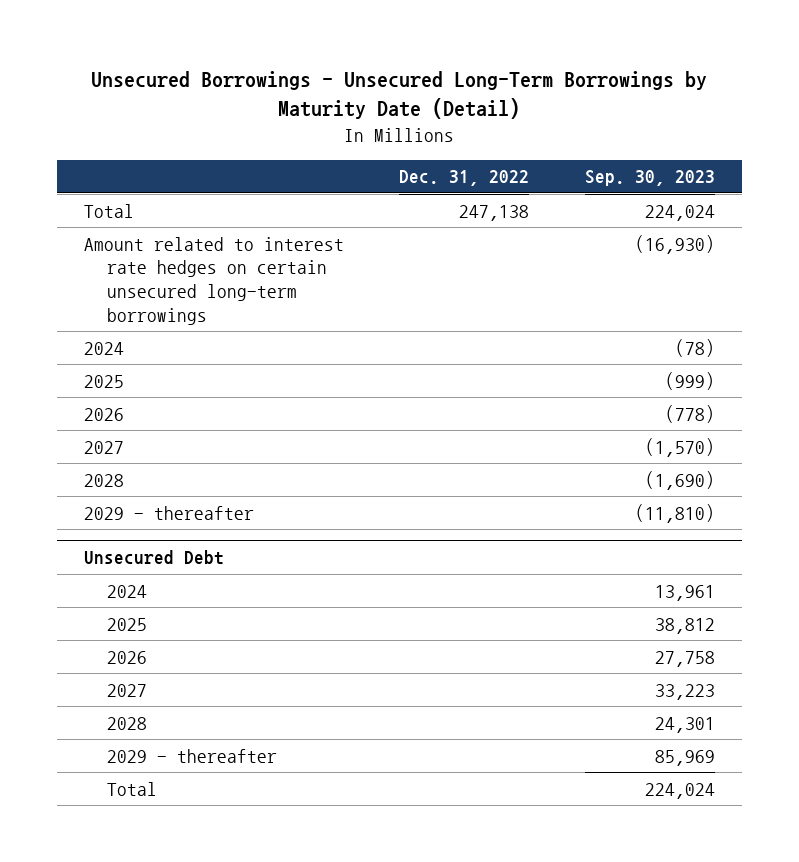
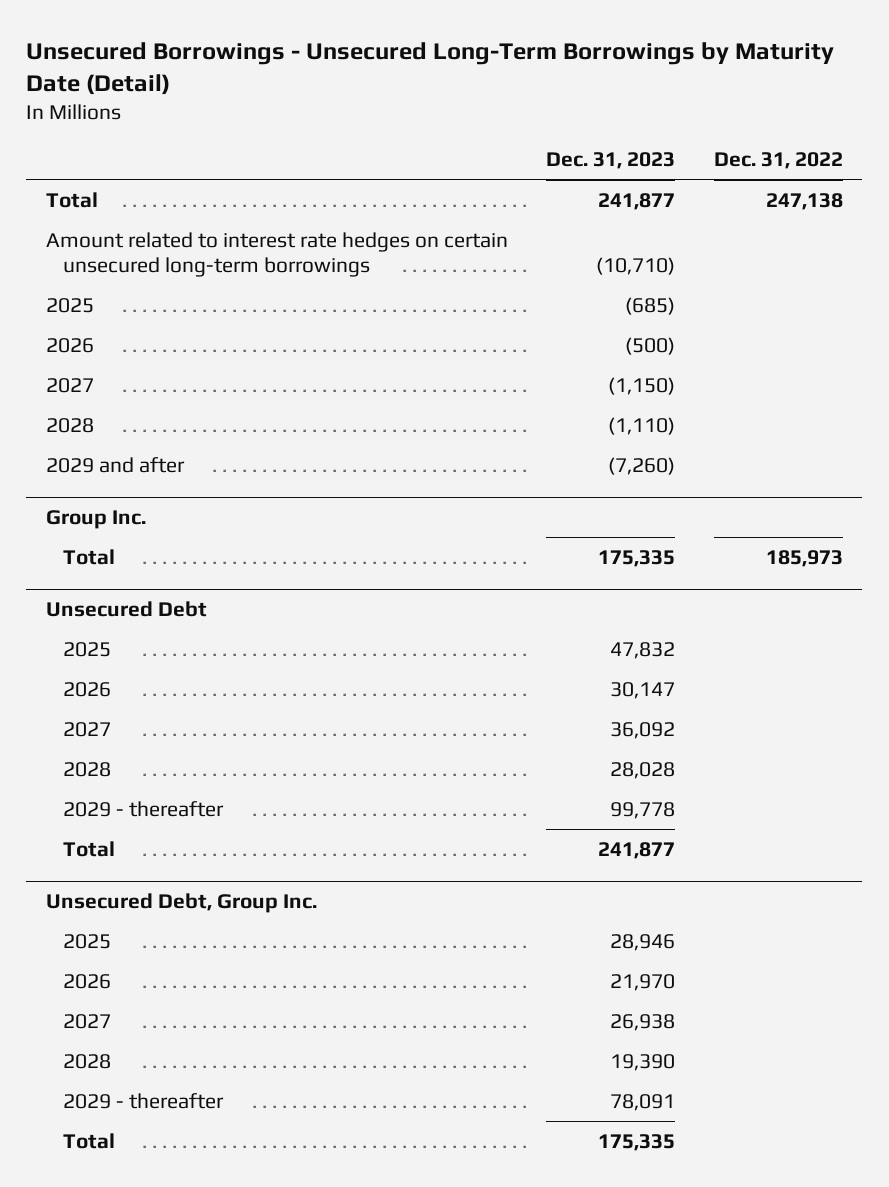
- | Dec. 31, 2022 | Sep. 30, 2023
+ | Dec. 31, 2023 | Dec. 31, 2022
- 2024 | | (78)
- 2029 - thereafter | | (11,810)
+ 2029 and after | (7,260) |
+ Group Inc.
+ Total | 175,335 | 185,973
@ Unsecured Debt
- 2024 | | 13,961
+ Unsecured Debt, Group Inc.
+ 2025 | 28,946 |
+ 2026 | 21,970 |
+ 2027 | 26,938 |
+ 2028 | 19,390 |
+ 2029 - thereafter | 78,091 |
+ Total | 175,335 |

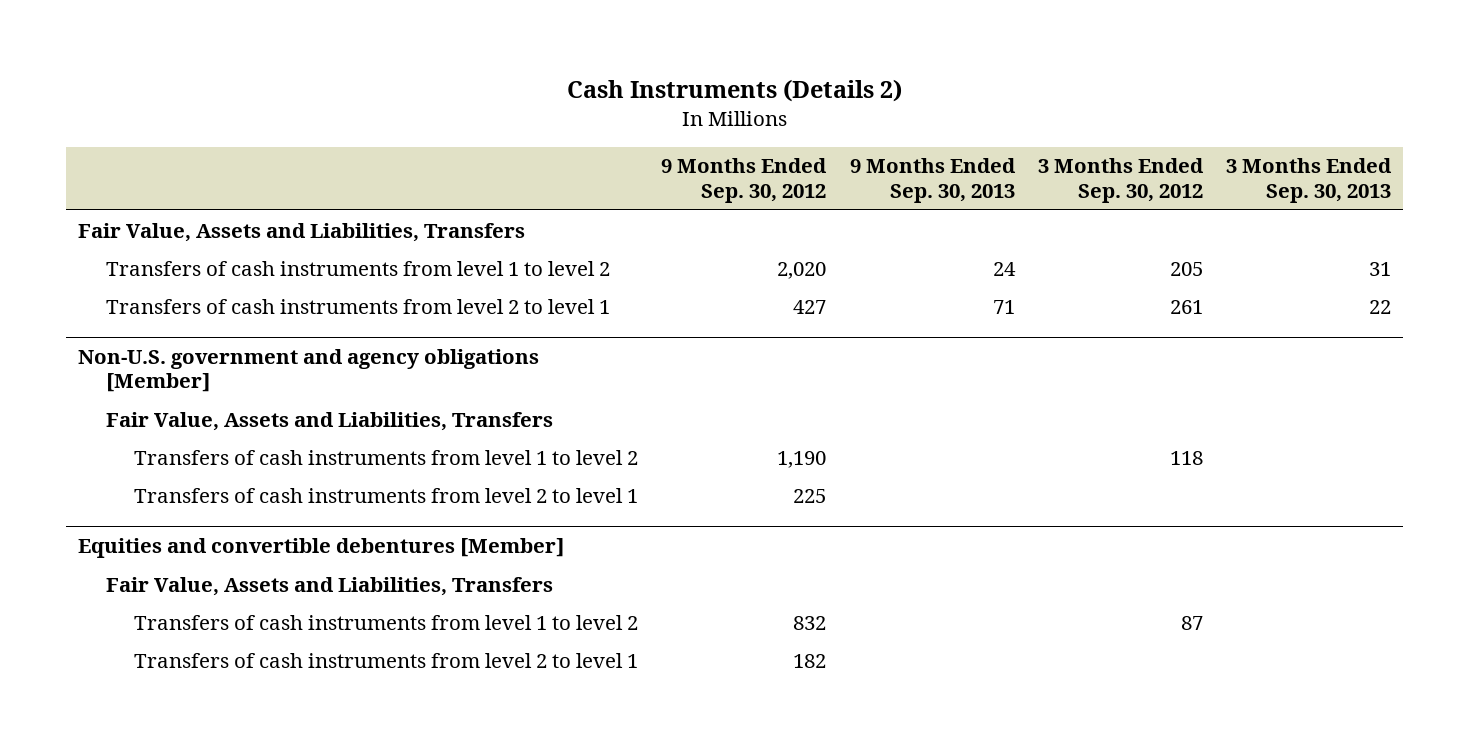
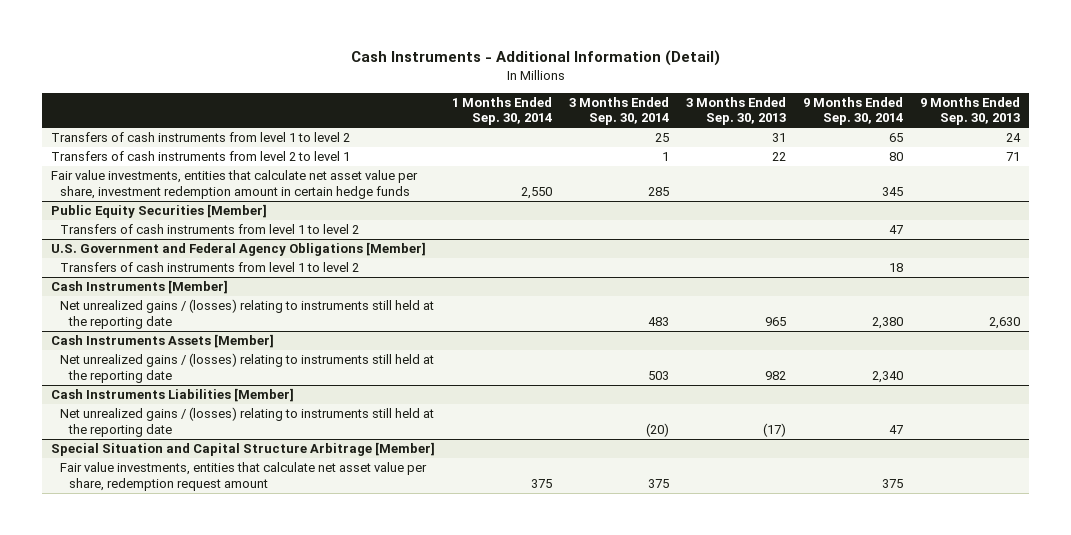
- Cash Instruments (Details 2)
+ Cash Instruments - Additional Information (Detail)
- | 9 Months Ended Sep. 30, 2012 | 9 Months Ended Sep. 30, 2013 | 3 Months Ended Sep. 30, 2012 | 3 Months Ended Sep. 30, 2013
+ | 1 Months Ended Sep. 30, 2014 | 3 Months Ended Sep. 30, 2014 | 3 Months Ended Sep. 30, 2013 | 9 Months Ended Sep. 30, 2014 | 9 Months Ended Sep. 30, 2013
- Fair Value, Assets and Liabilities, Transfers
- Non-U.S. government and agency obligations [Member]
- Fair Value, Assets and Liabilities, Transfers
+ Fair value investments, entities that calculate net asset value per share, investment redemption amount in certain hedge funds | 2,550 | 285 | | 345 |
+ Public Equity Securities [Member]
+ Transfers of cash instruments from level 1 to level 2 | | | | 47 |
+ U.S. Government and Federal Agency Obligations [Member]
- Transfers of cash instruments from level 2 to level 1 | 225 | | |
- Equities and convertible debentures [Member]
- Fair Value, Assets and Liabilities, Transfers
- Transfers of cash instruments from level 1 to level 2 | 832 | | 87 |
- Transfers of cash instruments from level 2 to level 1 | 182 | | |
+ Cash Instruments [Member]
+ Net unrealized gains / (losses) relating to instruments still held at the reporting date | | 483 | 965 | 2,380 | 2,630
+ Cash Instruments Assets [Member]
+ Net unrealized gains / (losses) relating to instruments still held at the reporting date | | 503 | 982 | 2,340 |
+ Cash Instruments Liabilities [Member]
+ Net unrealized gains / (losses) relating to instruments still held at the reporting date | | (20) | (17) | 47 |
+ Special Situation and Capital Structure Arbitrage [Member]
+ Fair value investments, entities that calculate net asset value per share, redemption request amount | 375 | 375 | | 375 |

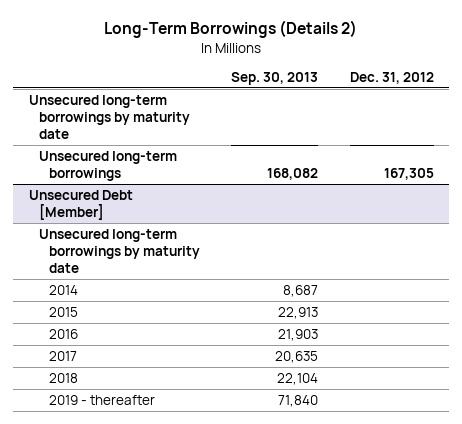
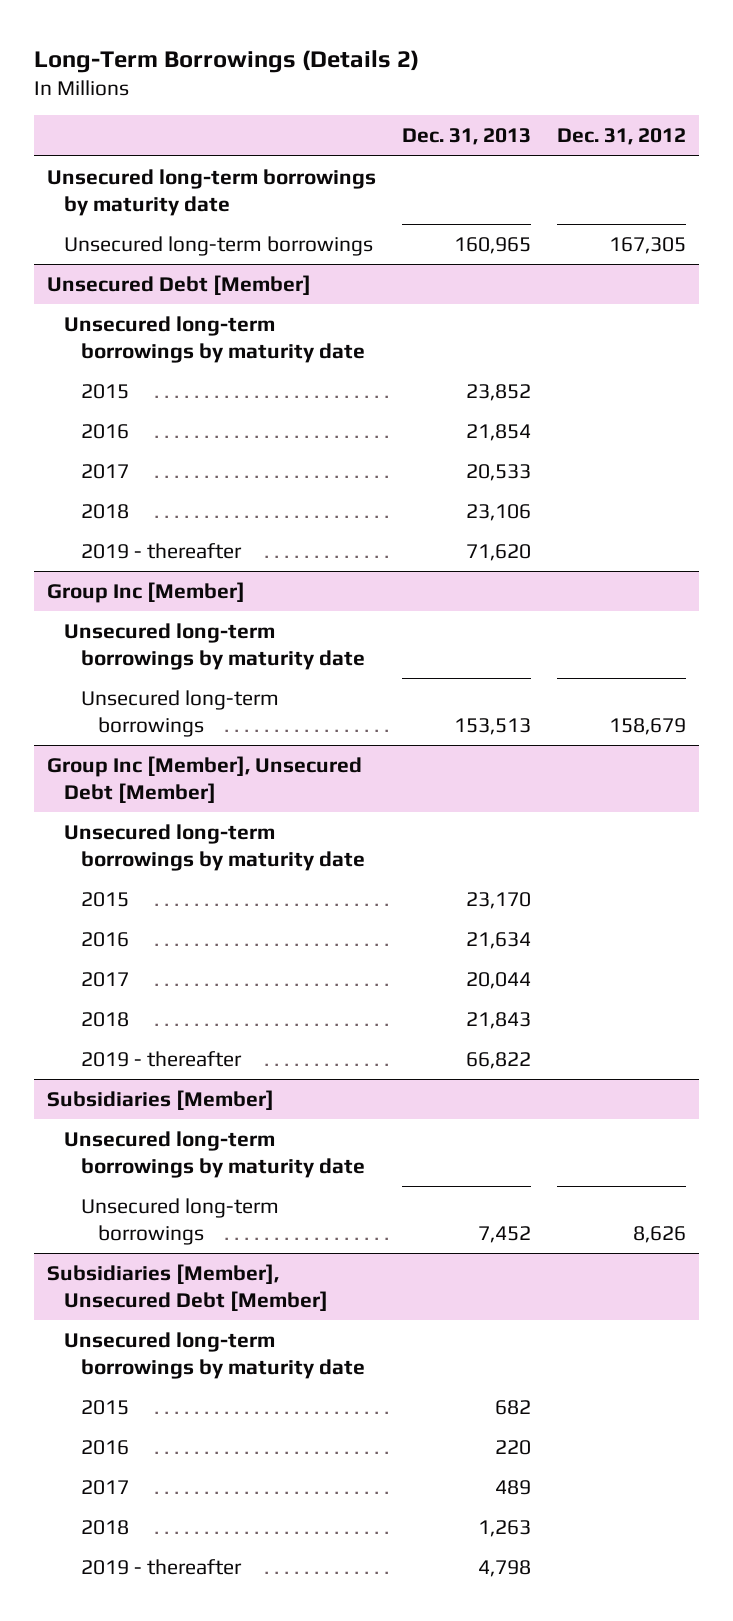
- | Sep. 30, 2013 | Dec. 31, 2012
+ | Dec. 31, 2013 | Dec. 31, 2012
@ Unsecured Debt [Member]
- 2014 | 8,687 |
+ Group Inc [Member]
+ Unsecured long-term borrowings by maturity date
+ Unsecured long-term borrowings | 153,513 | 158,679
+ Group Inc [Member], Unsecured Debt [Member]
+ Unsecured long-term borrowings by maturity date
+ 2015 | 23,170 |
+ 2016 | 21,634 |
+ 2017 | 20,044 |
+ 2018 | 21,843 |
+ 2019 - thereafter | 66,822 |
+ Subsidiaries [Member]
+ Unsecured long-term borrowings by maturity date
+ Unsecured long-term borrowings | 7,452 | 8,626
+ Subsidiaries [Member], Unsecured Debt [Member]
+ Unsecured long-term borrowings by maturity date
+ 2015 | 682 |
+ 2016 | 220 |
+ 2017 | 489 |
+ 2018 | 1,263 |
+ 2019 - thereafter | 4,798 |

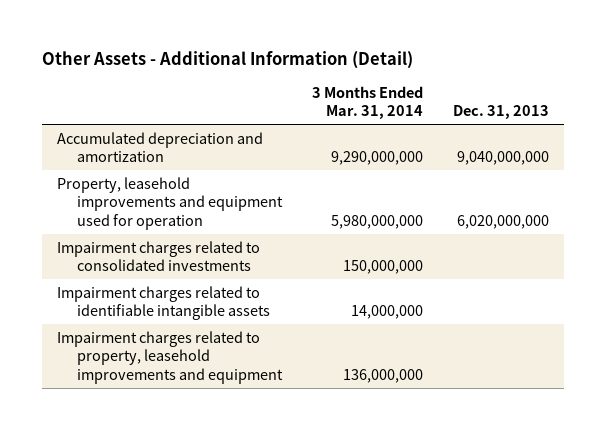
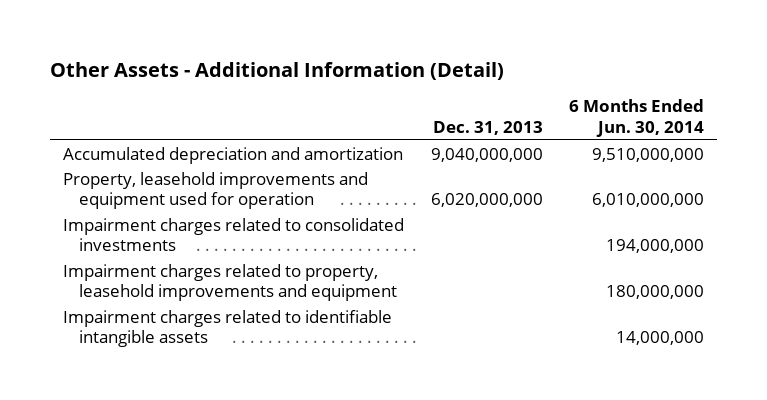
- | 3 Months Ended Mar. 31, 2014 | Dec. 31, 2013
+ | Dec. 31, 2013 | 6 Months Ended Jun. 30, 2014
moved down: Impairment charges related to identifiable intangible assets | | 14,000,000

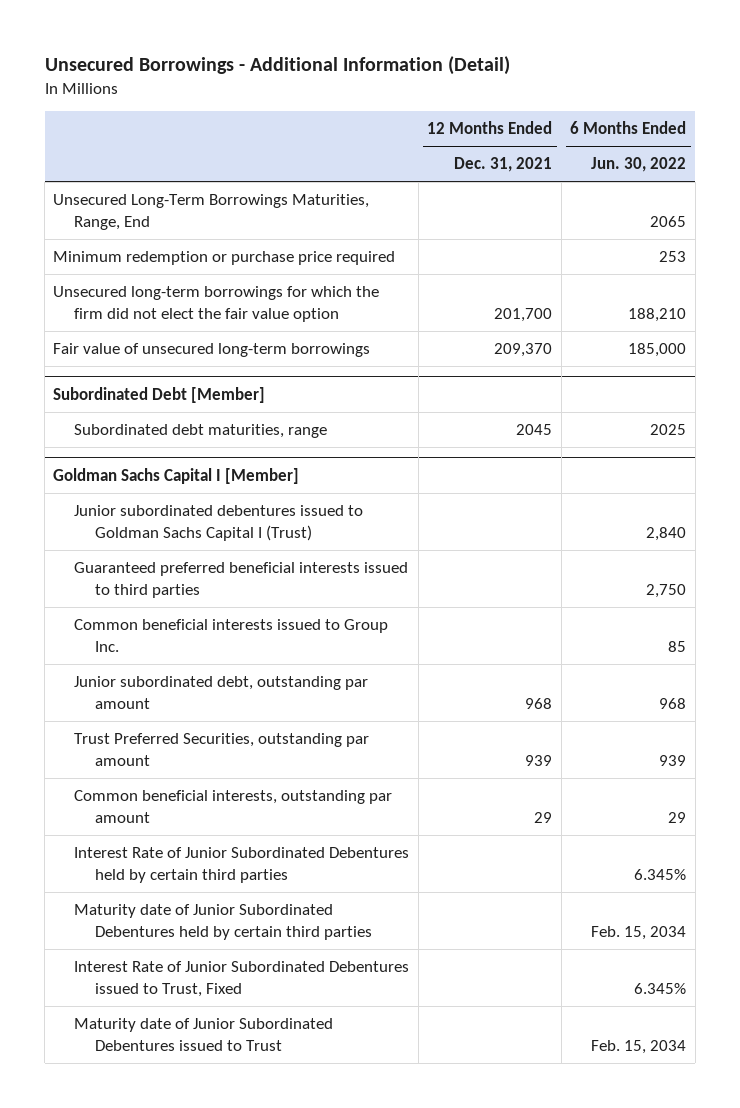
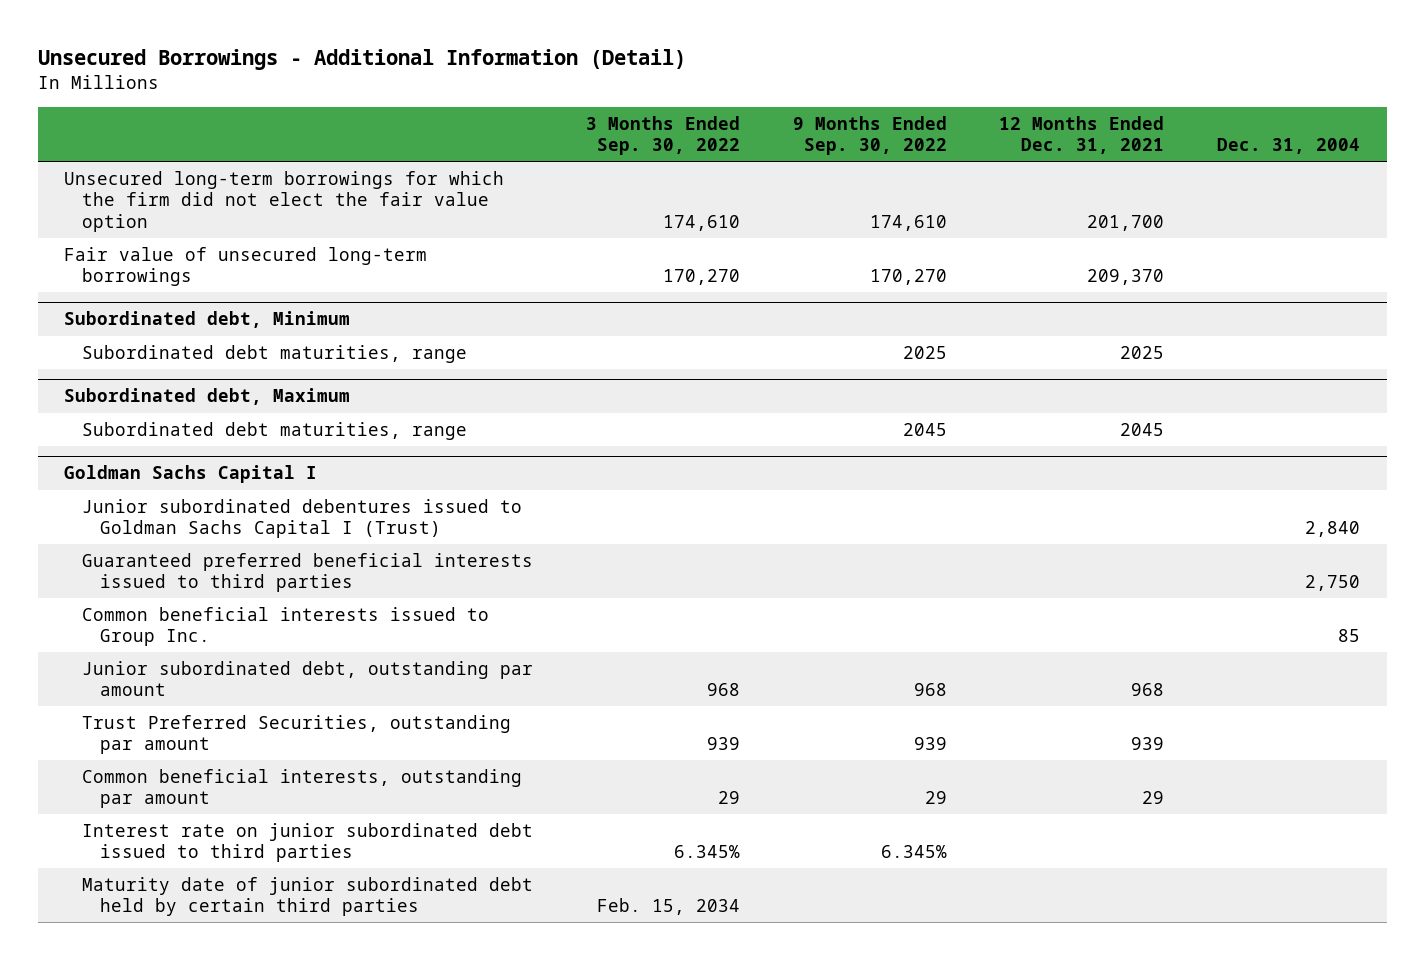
- | 12 Months Ended Dec. 31, 2021 | 6 Months Ended Jun. 30, 2022
+ | 3 Months Ended Sep. 30, 2022 | 9 Months Ended Sep. 30, 2022 | 12 Months Ended Dec. 31, 2021 | Dec. 31, 2004
- Unsecured Long-Term Borrowings Maturities, Range, End | | 2065
- Minimum redemption or purchase price required | | 253
- Subordinated Debt [Member]
+ Subordinated debt, Minimum
+ Subordinated debt maturities, range | | 2025 | 2025 |
+ Subordinated debt, Maximum
- Goldman Sachs Capital I [Member]
+ Goldman Sachs Capital I
- Interest Rate of Junior Subordinated Debentures held by certain third parties | | 6.345%
- Maturity date of Junior Subordinated Debentures held by certain third parties | | Feb. 15, 2034
- Interest Rate of Junior Subordinated Debentures issued to Trust, Fixed | | 6.345%
- Maturity date of Junior Subordinated Debentures issued to Trust | | Feb. 15, 2034
+ Interest rate on junior subordinated debt issued to third parties | 6.345% | 6.345% | |
+ Maturity date of junior subordinated debt held by certain third parties | Feb. 15, 2034 | | |

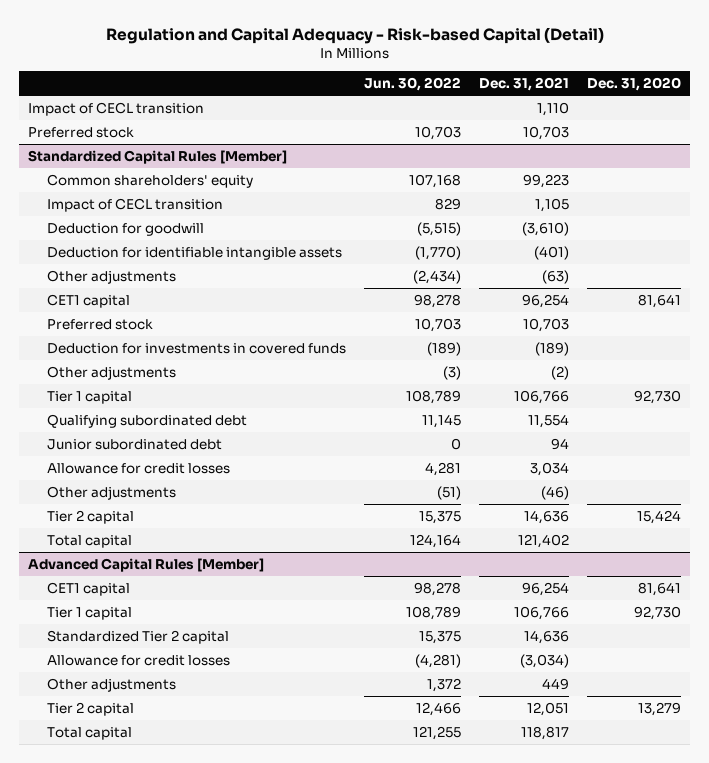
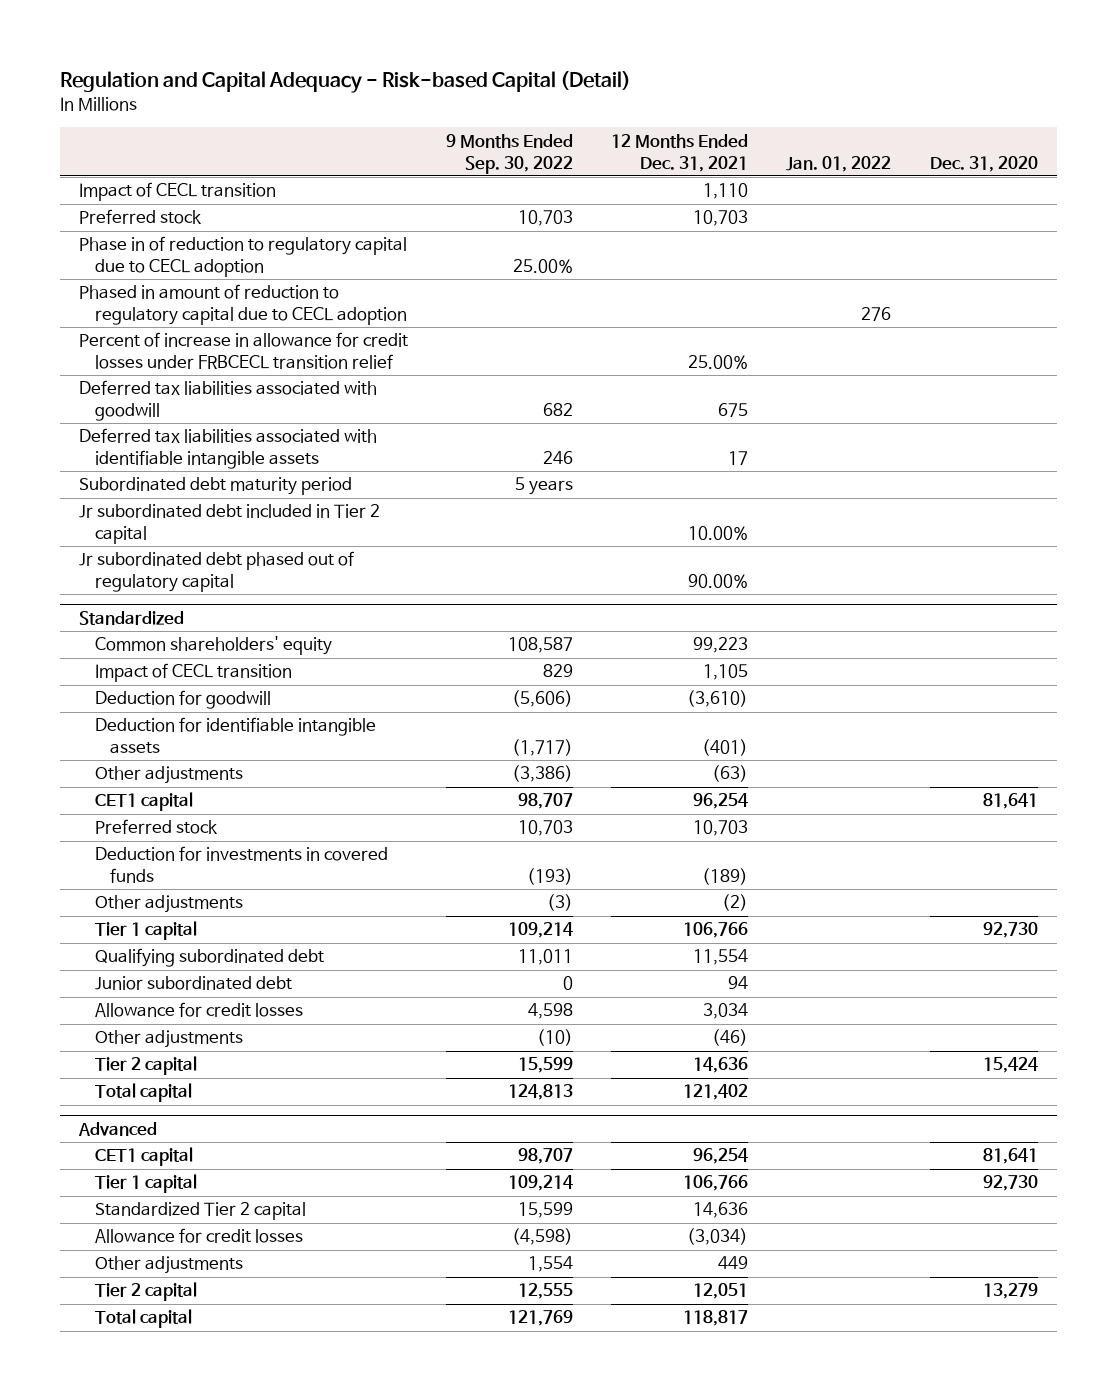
- | Jun. 30, 2022 | Dec. 31, 2021 | Dec. 31, 2020
+ | 9 Months Ended Sep. 30, 2022 | 12 Months Ended Dec. 31, 2021 | Jan. 01, 2022 | Dec. 31, 2020
- Standardized Capital Rules [Member]
+ Phase in of reduction to regulatory capital due to CECL adoption | 25.00% | | |
+ Phased in amount of reduction to regulatory capital due to CECL adoption | | | 276 |
+ Percent of increase in allowance for credit losses under FRBCECL transition relief | | 25.00% | |
+ Deferred tax liabilities associated with goodwill | 682 | 675 | |
+ Deferred tax liabilities associated with identifiable intangible assets | 246 | 17 | |
+ Subordinated debt maturity period | 5 years | | |
+ Jr subordinated debt included in Tier 2 capital | | 10.00% | |
+ Jr subordinated debt phased out of regulatory capital | | 90.00% | |
+ Standardized
- Advanced Capital Rules [Member]
+ Advanced

